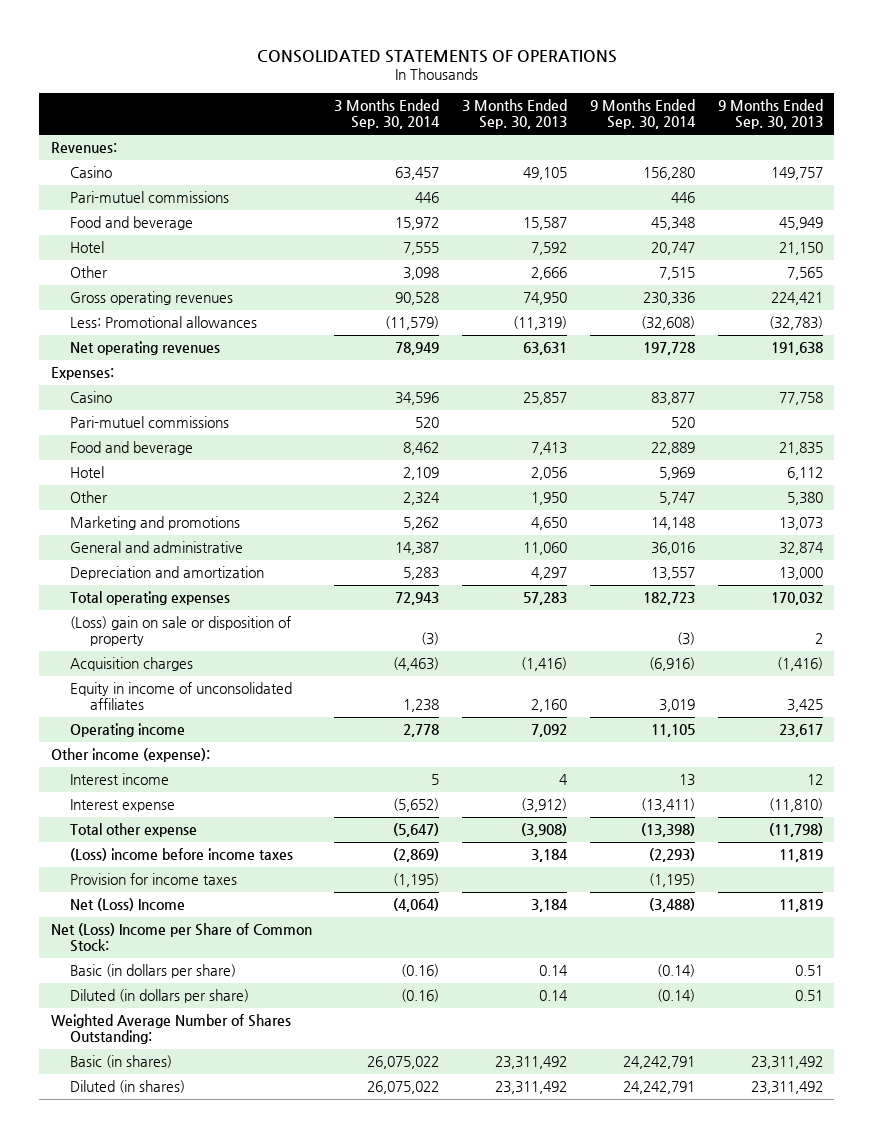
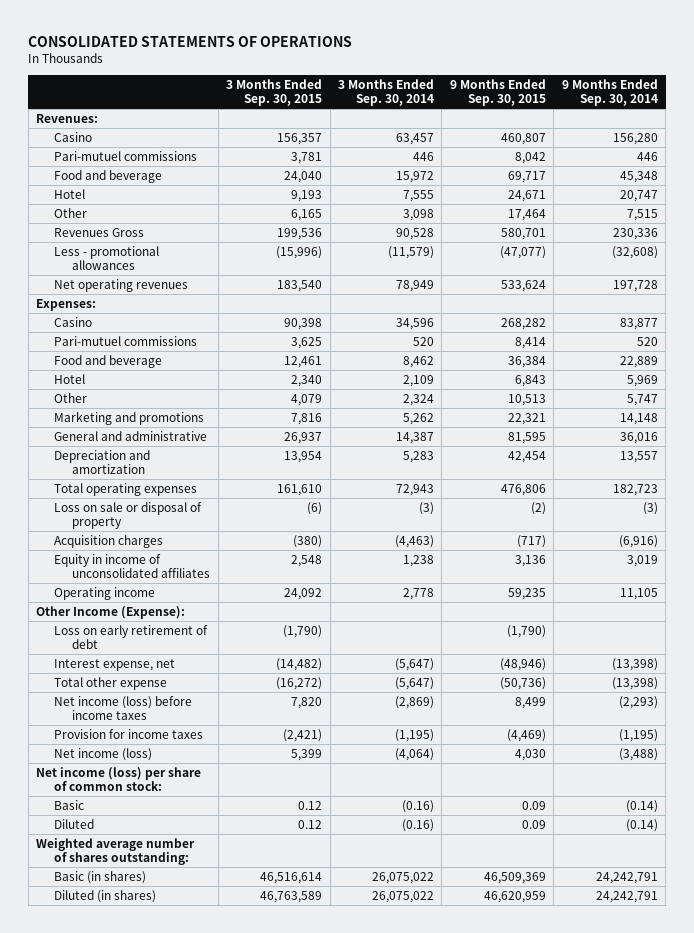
- | 3 Months Ended Sep. 30, 2014 | 3 Months Ended Sep. 30, 2013 | 9 Months Ended Sep. 30, 2014 | 9 Months Ended Sep. 30, 2013
+ | 3 Months Ended Sep. 30, 2015 | 3 Months Ended Sep. 30, 2014 | 9 Months Ended Sep. 30, 2015 | 9 Months Ended Sep. 30, 2014
- Gross operating revenues | 90,528 | 74,950 | 230,336 | 224,421
- Less: Promotional allowances | (11,579) | (11,319) | (32,608) | (32,783)
+ Revenues Gross | 199,536 | 90,528 | 580,701 | 230,336
+ Less - promotional allowances | (15,996) | (11,579) | (47,077) | (32,608)
- (Loss) gain on sale or disposition of property | (3) | | (3) | 2
+ Loss on sale or disposal of property | (6) | (3) | (2) | (3)
- Other income (expense):
- Interest income | 5 | 4 | 13 | 12
- Interest expense | (5,652) | (3,912) | (13,411) | (11,810)
+ Other Income (Expense):
+ Loss on early retirement of debt | (1,790) | | (1,790) |
+ Interest expense, net | (14,482) | (5,647) | (48,946) | (13,398)
- (Loss) income before income taxes | (2,869) | 3,184 | (2,293) | 11,819
+ Net income (loss) before income taxes | 7,820 | (2,869) | 8,499 | (2,293)
- Net (Loss) Income | (4,064) | 3,184 | (3,488) | 11,819
- Net (Loss) Income per Share of Common Stock:
- Basic (in dollars per share) | (0.16) | 0.14 | (0.14) | 0.51
- Diluted (in dollars per share) | (0.16) | 0.14 | (0.14) | 0.51
- Weighted Average Number of Shares Outstanding:
+ Net income (loss) | 5,399 | (4,064) | 4,030 | (3,488)
+ Net income (loss) per share of common stock:
+ Basic | 0.12 | (0.16) | 0.09 | (0.14)
+ Diluted | 0.12 | (0.16) | 0.09 | (0.14)
+ Weighted average number of shares outstanding:

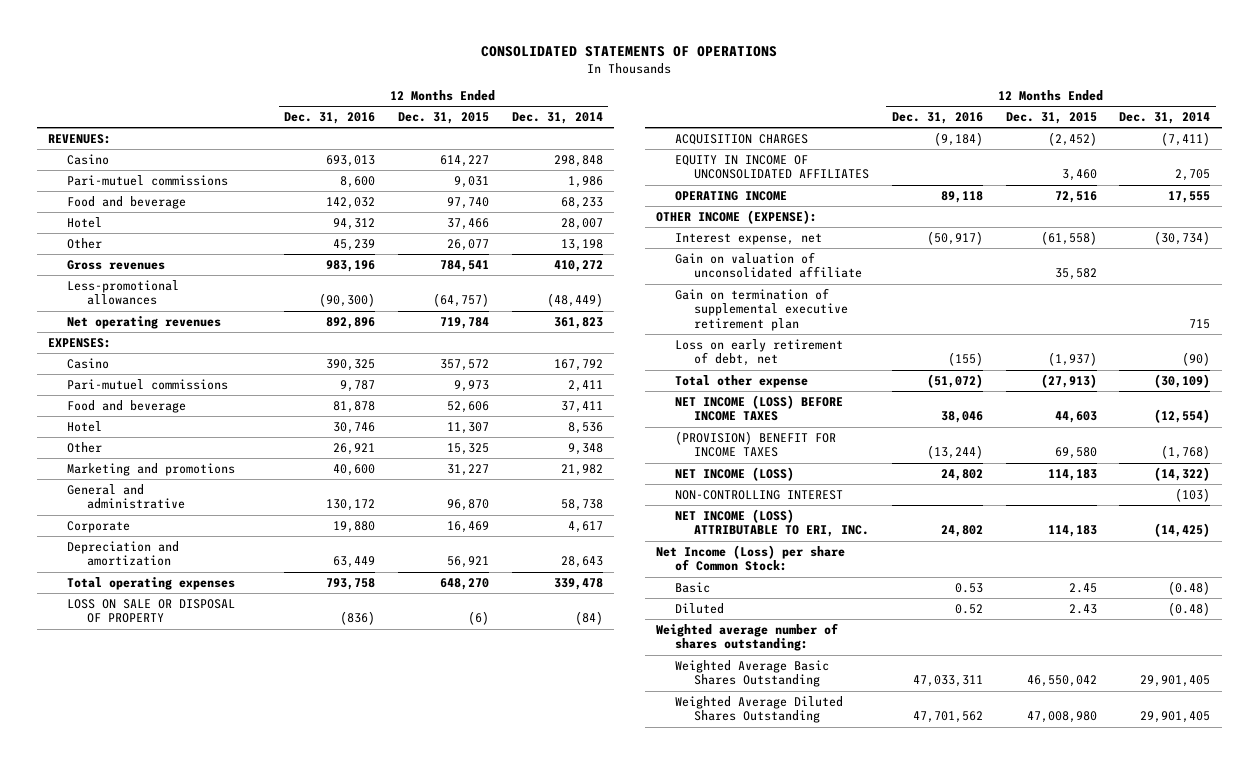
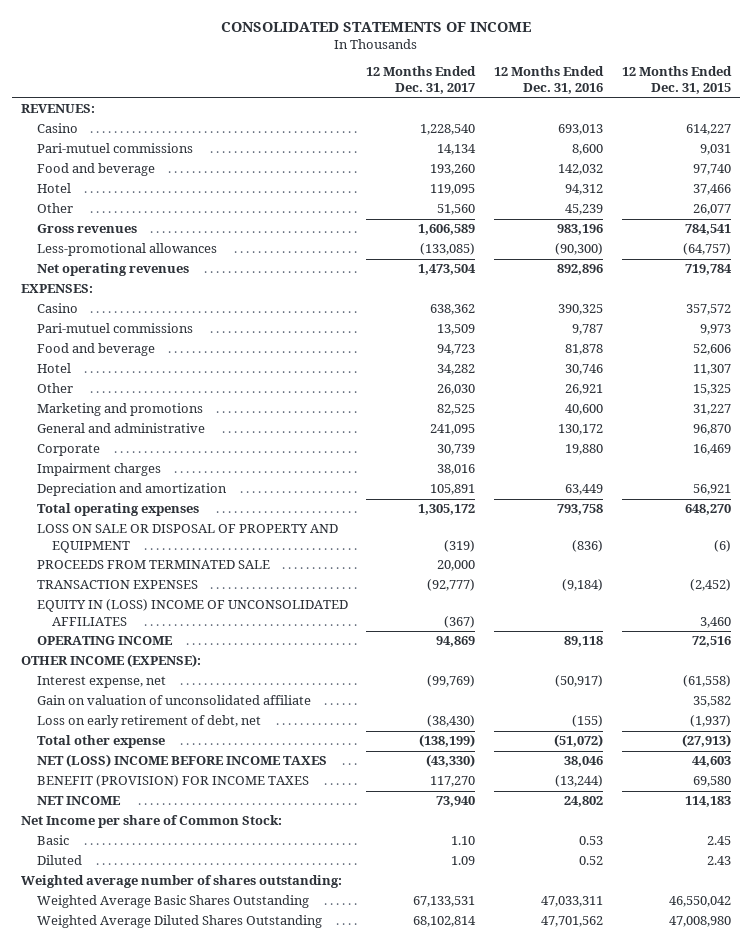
- CONSOLIDATED STATEMENTS OF OPERATIONS
+ CONSOLIDATED STATEMENTS OF INCOME
- | 12 Months Ended Dec. 31, 2016 | 12 Months Ended Dec. 31, 2015 | 12 Months Ended Dec. 31, 2014
+ | 12 Months Ended Dec. 31, 2017 | 12 Months Ended Dec. 31, 2016 | 12 Months Ended Dec. 31, 2015
+ Impairment charges | 38,016 | |
- LOSS ON SALE OR DISPOSAL OF PROPERTY | (836) | (6) | (84)
- ACQUISITION CHARGES | (9,184) | (2,452) | (7,411)
- EQUITY IN INCOME OF UNCONSOLIDATED AFFILIATES | | 3,460 | 2,705
+ LOSS ON SALE OR DISPOSAL OF PROPERTY AND EQUIPMENT | (319) | (836) | (6)
+ PROCEEDS FROM TERMINATED SALE | 20,000 | |
+ TRANSACTION EXPENSES | (92,777) | (9,184) | (2,452)
+ EQUITY IN (LOSS) INCOME OF UNCONSOLIDATED AFFILIATES | (367) | | 3,460
- Gain on termination of supplemental executive retirement plan | | | 715
- NET INCOME (LOSS) BEFORE INCOME TAXES | 38,046 | 44,603 | (12,554)
- (PROVISION) BENEFIT FOR INCOME TAXES | (13,244) | 69,580 | (1,768)
- NET INCOME (LOSS) | 24,802 | 114,183 | (14,322)
- NON-CONTROLLING INTEREST | | | (103)
- NET INCOME (LOSS) ATTRIBUTABLE TO ERI, INC. | 24,802 | 114,183 | (14,425)
- Net Income (Loss) per share of Common Stock:
+ NET (LOSS) INCOME BEFORE INCOME TAXES | (43,330) | 38,046 | 44,603
+ BENEFIT (PROVISION) FOR INCOME TAXES | 117,270 | (13,244) | 69,580
+ NET INCOME | 73,940 | 24,802 | 114,183
+ Net Income per share of Common Stock:

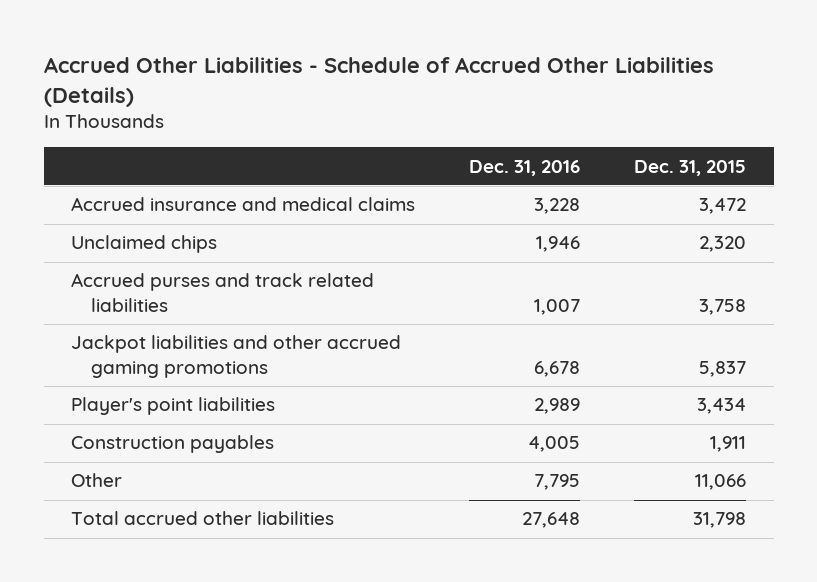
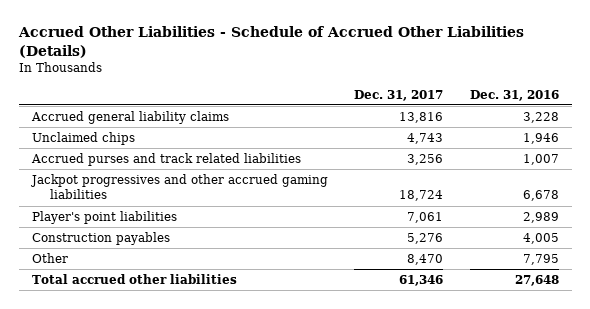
- | Dec. 31, 2016 | Dec. 31, 2015
+ | Dec. 31, 2017 | Dec. 31, 2016
- Accrued insurance and medical claims | 3,228 | 3,472
+ Accrued general liability claims | 13,816 | 3,228
- Jackpot liabilities and other accrued gaming promotions | 6,678 | 5,837
+ Jackpot progressives and other accrued gaming liabilities | 18,724 | 6,678

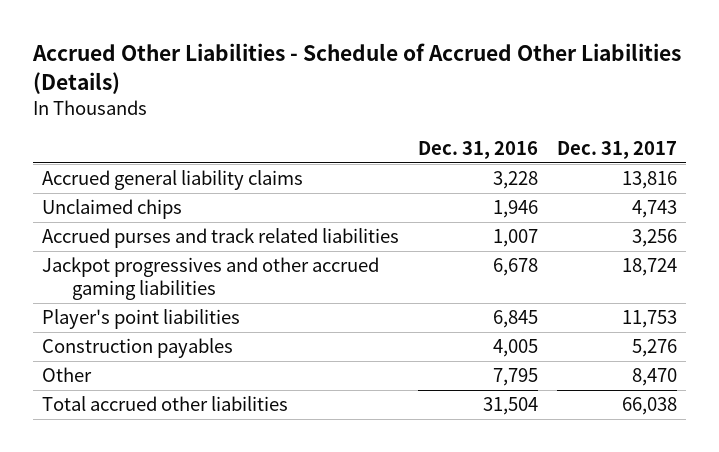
- | Dec. 31, 2017 | Dec. 31, 2016
+ | Dec. 31, 2016 | Dec. 31, 2017
- Player's point liabilities | 7,061 | 2,989
+ Player's point liabilities | 6,845 | 11,753
- Total accrued other liabilities | 61,346 | 27,648
+ Total accrued other liabilities | 31,504 | 66,038

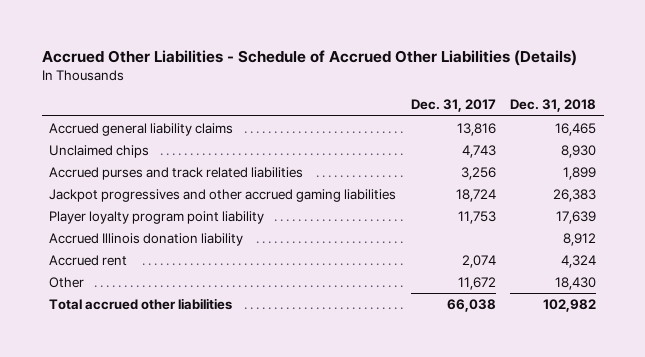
- | Dec. 31, 2016 | Dec. 31, 2017
+ | Dec. 31, 2017 | Dec. 31, 2018
- Player's point liabilities | 6,845 | 11,753
- Construction payables | 4,005 | 5,276
- Other | 7,795 | 8,470
+ Player loyalty program point liability | 11,753 | 17,639
+ Accrued Illinois donation liability | | 8,912
+ Accrued rent | 2,074 | 4,324
+ Other | 11,672 | 18,430

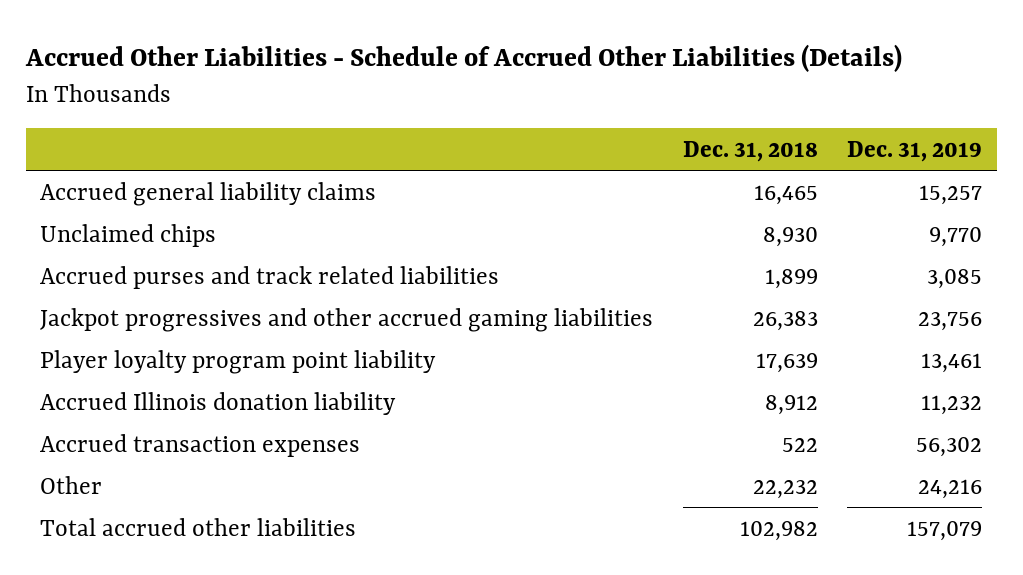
- | Dec. 31, 2017 | Dec. 31, 2018
+ | Dec. 31, 2018 | Dec. 31, 2019
- Accrued rent | 2,074 | 4,324
- Other | 11,672 | 18,430
+ Accrued transaction expenses | 522 | 56,302
+ Other | 22,232 | 24,216

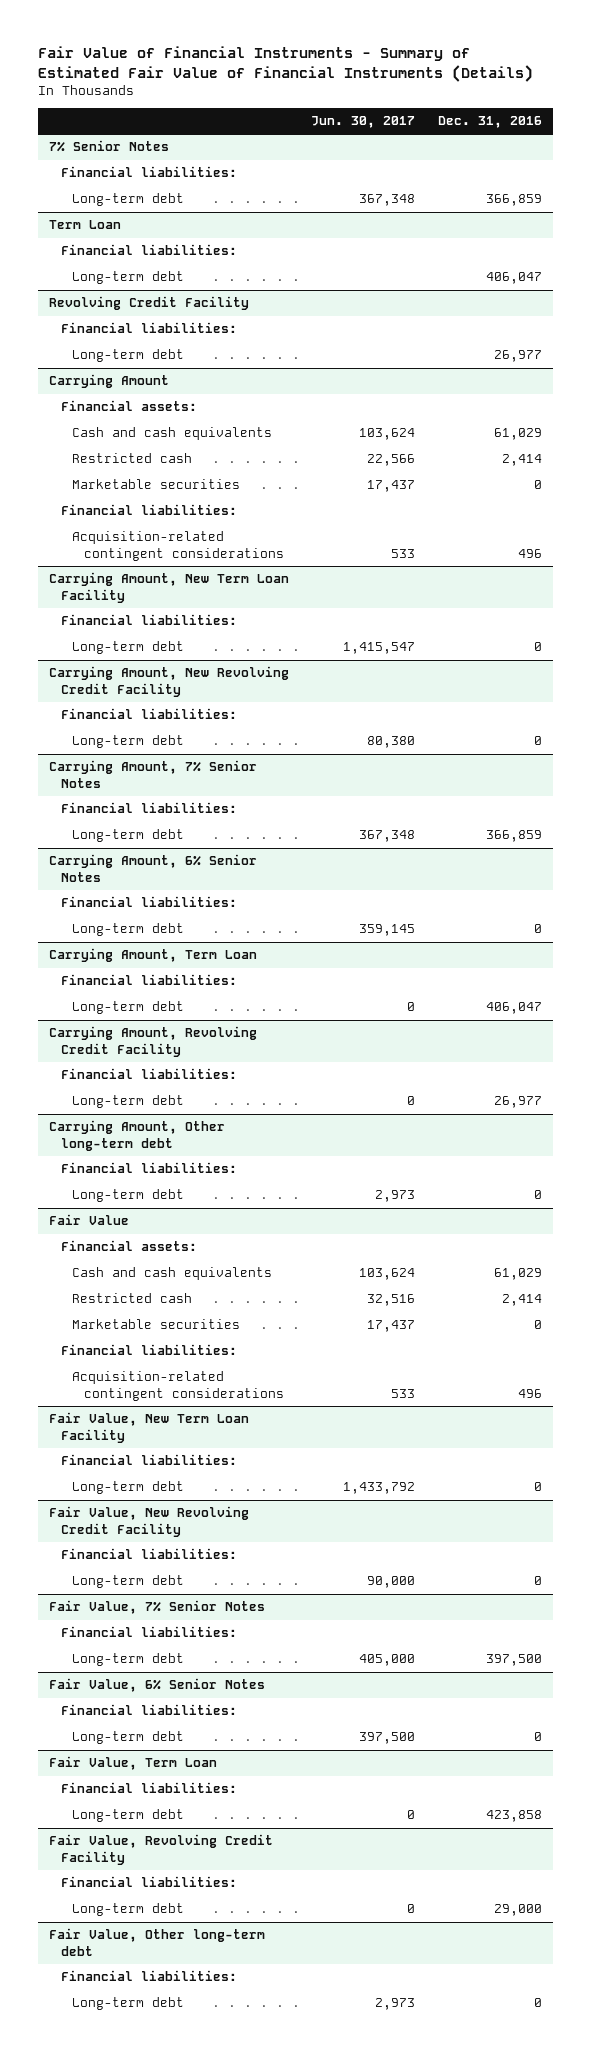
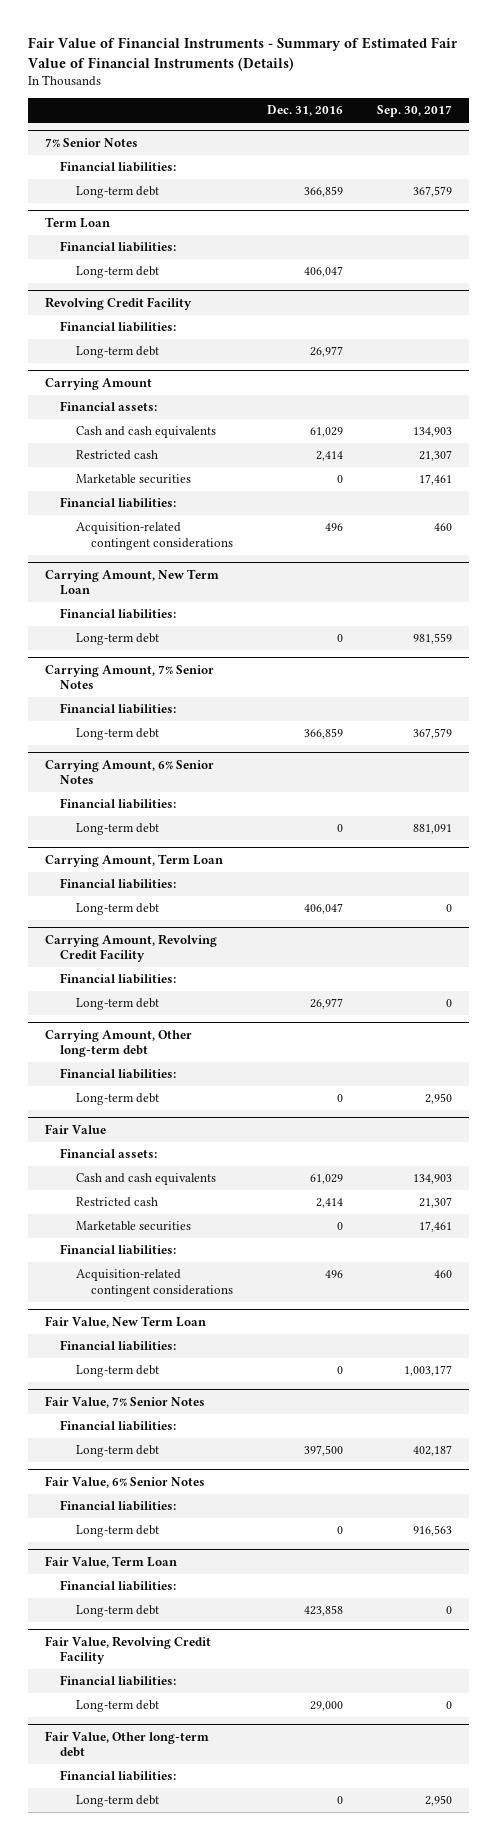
- | Jun. 30, 2017 | Dec. 31, 2016
+ | Dec. 31, 2016 | Sep. 30, 2017
- Carrying Amount, New Term Loan Facility
- Financial liabilities:
- Long-term debt | 1,415,547 | 0
- Carrying Amount, New Revolving Credit Facility
+ Carrying Amount, New Term Loan
- Fair Value, New Term Loan Facility
- Financial liabilities:
- Long-term debt | 1,433,792 | 0
- Fair Value, New Revolving Credit Facility
+ Fair Value, New Term Loan

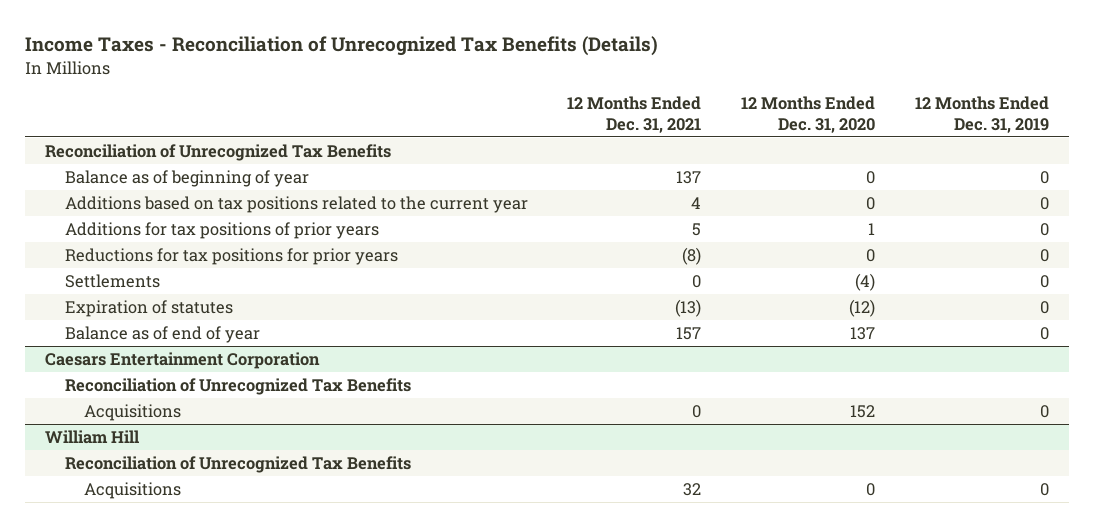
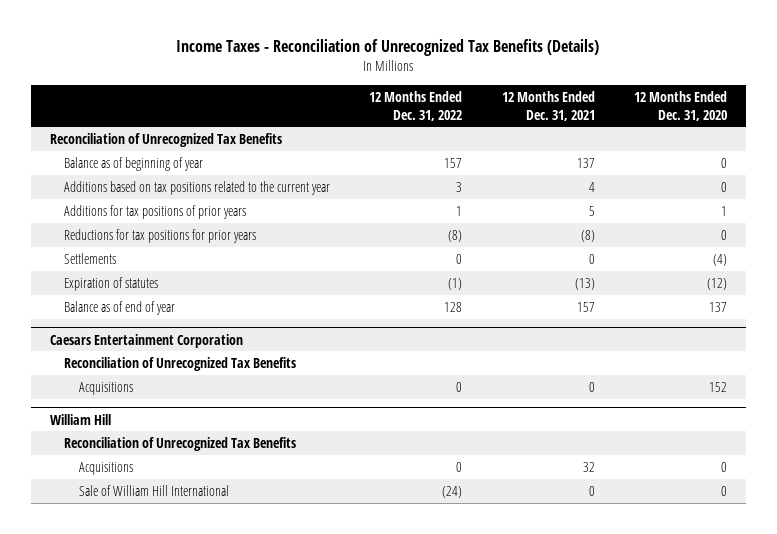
- | 12 Months Ended Dec. 31, 2021 | 12 Months Ended Dec. 31, 2020 | 12 Months Ended Dec. 31, 2019
+ | 12 Months Ended Dec. 31, 2022 | 12 Months Ended Dec. 31, 2021 | 12 Months Ended Dec. 31, 2020
@ William Hill
+ Sale of William Hill International | (24) | 0 | 0

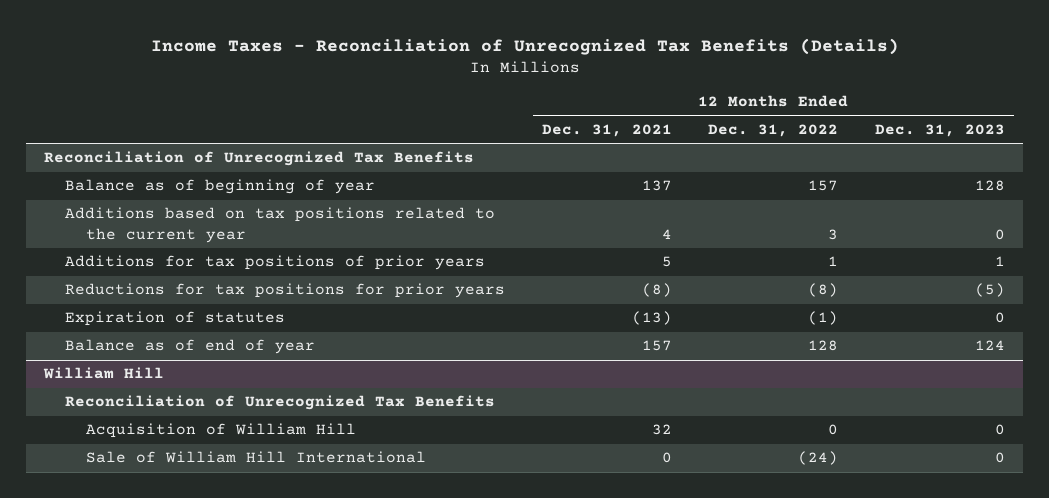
- | 12 Months Ended Dec. 31, 2022 | 12 Months Ended Dec. 31, 2021 | 12 Months Ended Dec. 31, 2020
+ | 12 Months Ended Dec. 31, 2021 | 12 Months Ended Dec. 31, 2022 | 12 Months Ended Dec. 31, 2023
- Settlements | 0 | 0 | (4)
- Caesars Entertainment Corporation
- Reconciliation of Unrecognized Tax Benefits
- Acquisitions | 0 | 0 | 152
@ William Hill
- Acquisitions | 0 | 32 | 0
+ Acquisition of William Hill | 32 | 0 | 0

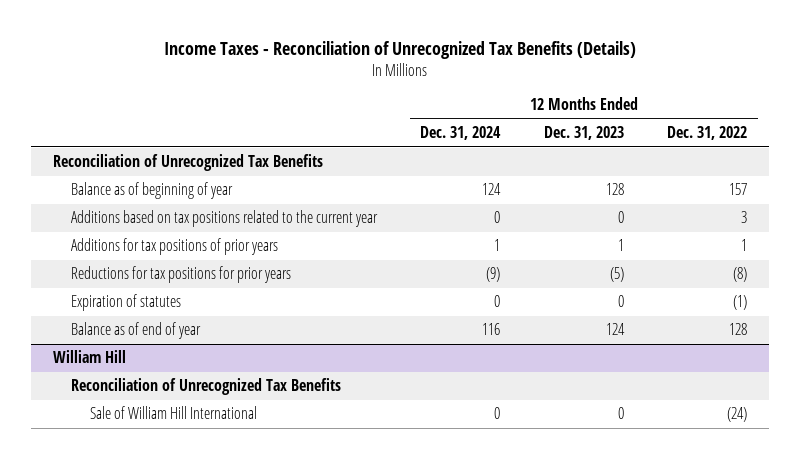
- | 12 Months Ended Dec. 31, 2021 | 12 Months Ended Dec. 31, 2022 | 12 Months Ended Dec. 31, 2023
+ | 12 Months Ended Dec. 31, 2024 | 12 Months Ended Dec. 31, 2023 | 12 Months Ended Dec. 31, 2022
@ William Hill
- Acquisition of William Hill | 32 | 0 | 0

